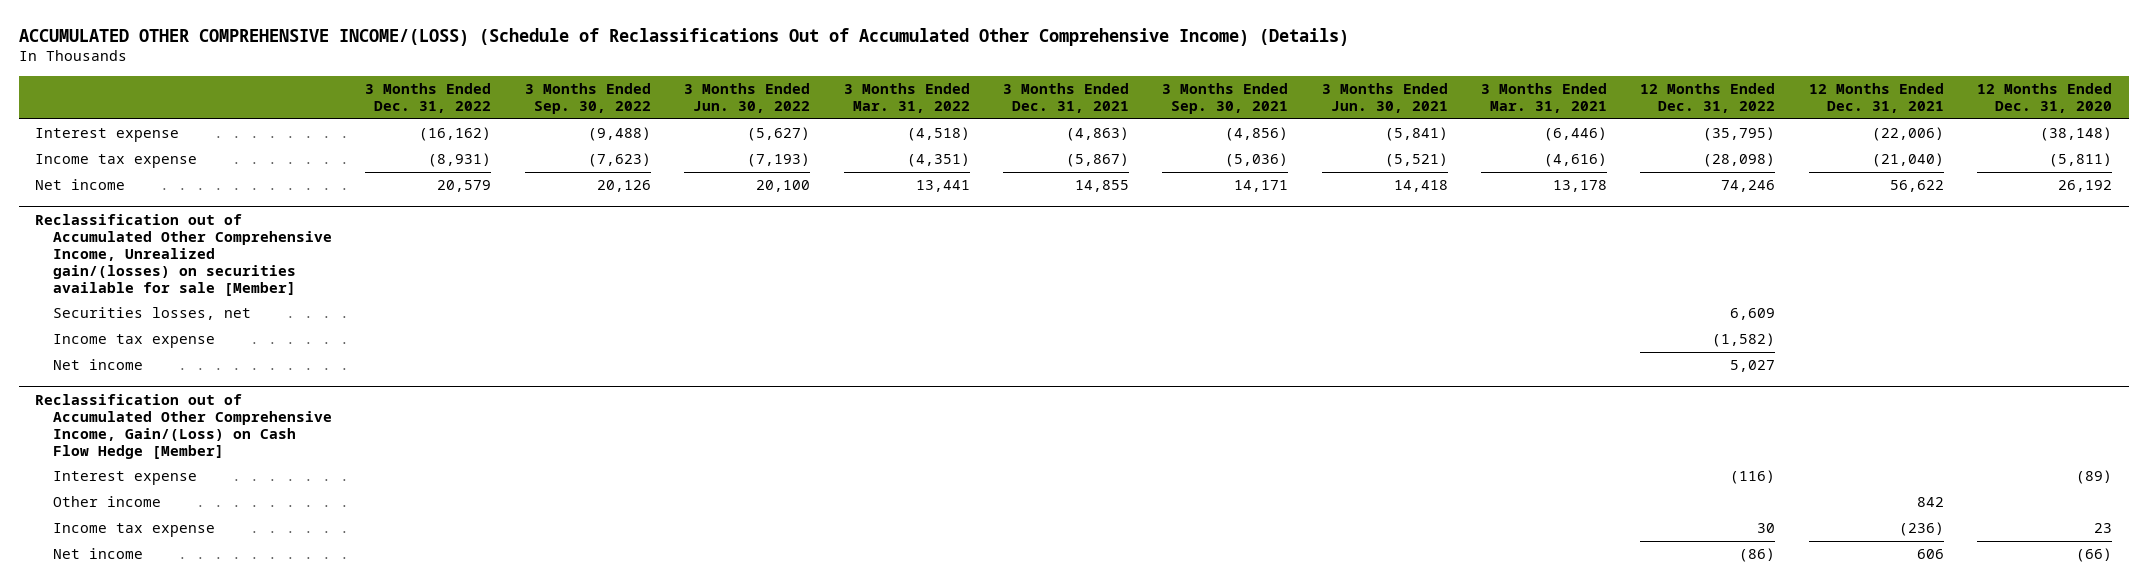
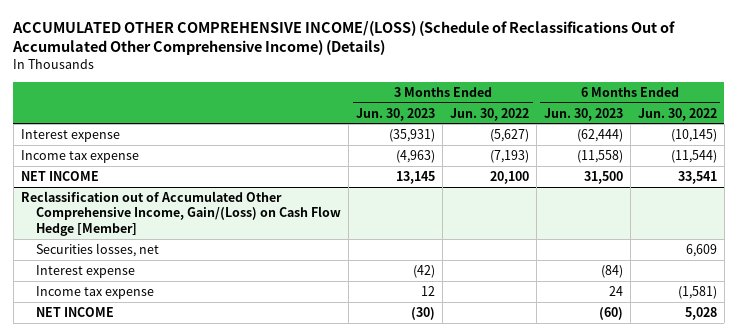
- | 3 Months Ended Dec. 31, 2022 | 3 Months Ended Sep. 30, 2022 | 3 Months Ended Jun. 30, 2022 | 3 Months Ended Mar. 31, 2022 | 3 Months Ended Dec. 31, 2021 | 3 Months Ended Sep. 30, 2021 | 3 Months Ended Jun. 30, 2021 | 3 Months Ended Mar. 31, 2021 | 12 Months Ended Dec. 31, 2022 | 12 Months Ended Dec. 31, 2021 | 12 Months Ended Dec. 31, 2020
+ | 3 Months Ended Jun. 30, 2023 | 3 Months Ended Jun. 30, 2022 | 6 Months Ended Jun. 30, 2023 | 6 Months Ended Jun. 30, 2022
- Net income | 20,579 | 20,126 | 20,100 | 13,441 | 14,855 | 14,171 | 14,418 | 13,178 | 74,246 | 56,622 | 26,192
- Reclassification out of Accumulated Other Comprehensive Income, Unrealized gain/(losses) on securities available for sale [Member]
- Securities losses, net | | | | | | | | | 6,609 | |
- Income tax expense | | | | | | | | | (1,582) | |
- Net income | | | | | | | | | 5,027 | |
+ NET INCOME | 13,145 | 20,100 | 31,500 | 33,541
@ Reclassification out of Accumulated Other Comprehensive Income, Gain/(Loss) on Cash Flow Hedge [Member]
+ Securities losses, net | | | | 6,609
- Other income | | | | | | | | | | 842 |
- Net income | | | | | | | | | (86) | 606 | (66)
+ NET INCOME | (30) | | (60) | 5,028

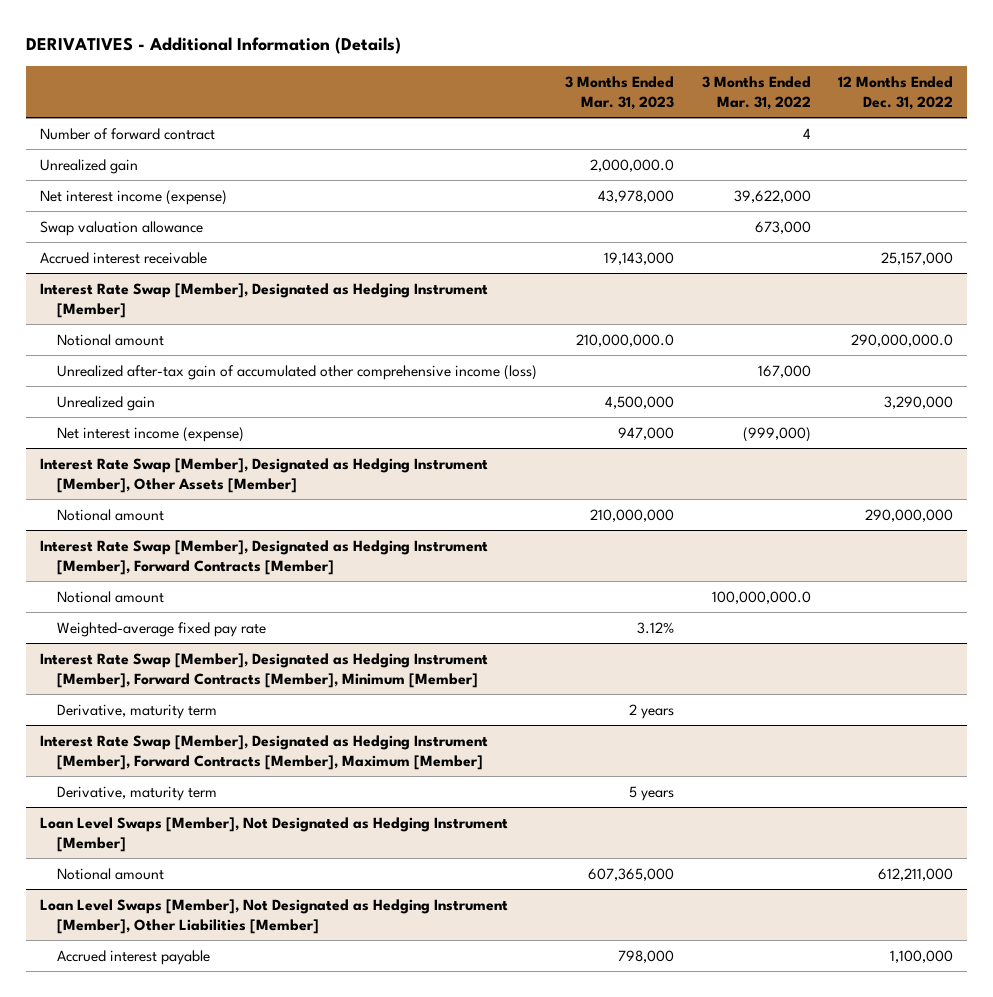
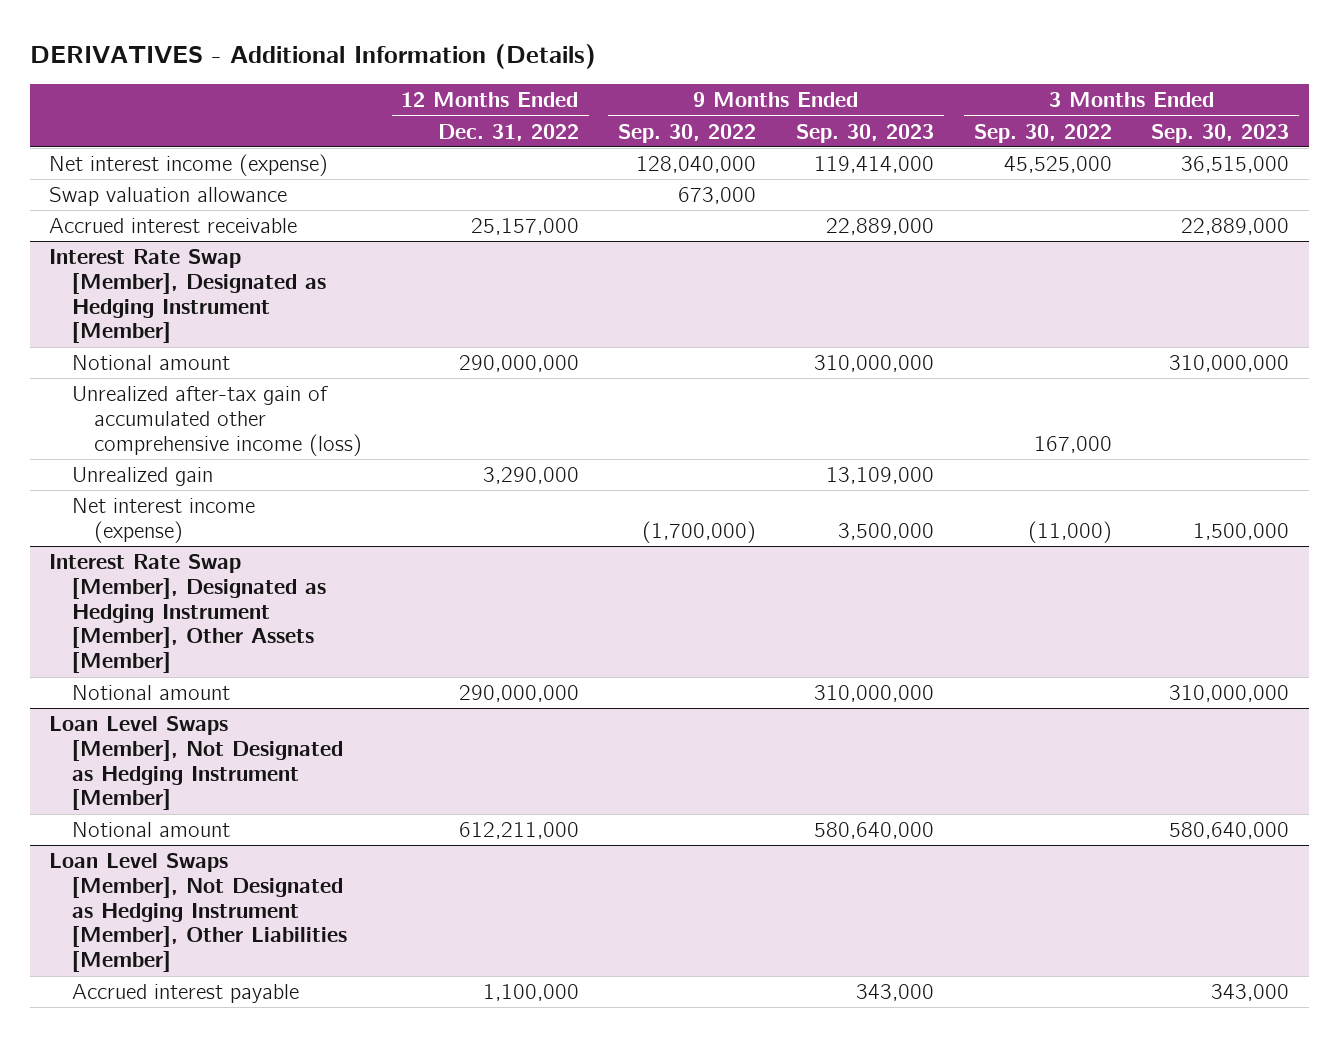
- | 3 Months Ended Mar. 31, 2023 | 3 Months Ended Mar. 31, 2022 | 12 Months Ended Dec. 31, 2022
+ | 12 Months Ended Dec. 31, 2022 | 9 Months Ended Sep. 30, 2022 | 9 Months Ended Sep. 30, 2023 | 3 Months Ended Sep. 30, 2022 | 3 Months Ended Sep. 30, 2023
- Number of forward contract | | 4 |
- Unrealized gain | 2,000,000.0 | |
@ Interest Rate Swap [Member], Designated as Hedging Instrument [Member]
- Notional amount | 210,000,000.0 | | 290,000,000.0
+ Notional amount | 290,000,000 | | 310,000,000 | | 310,000,000
- Interest Rate Swap [Member], Designated as Hedging Instrument [Member], Forward Contracts [Member]
- Notional amount | | 100,000,000.0 |
- Weighted-average fixed pay rate | 3.12% | |
- Interest Rate Swap [Member], Designated as Hedging Instrument [Member], Forward Contracts [Member], Minimum [Member]
- Derivative, maturity term | 2 years | |
- Interest Rate Swap [Member], Designated as Hedging Instrument [Member], Forward Contracts [Member], Maximum [Member]
- Derivative, maturity term | 5 years | |

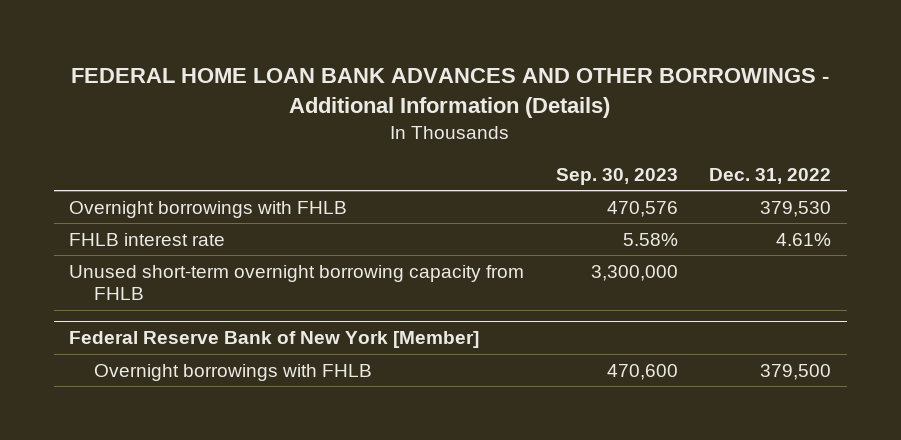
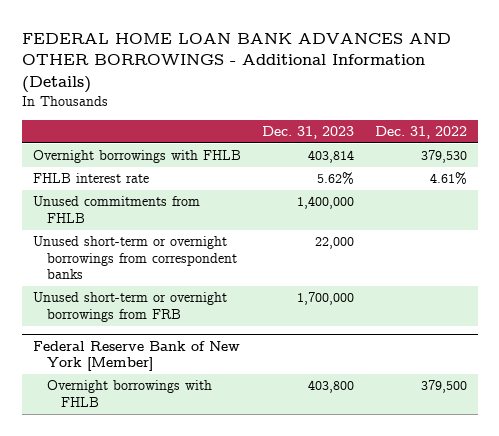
- | Sep. 30, 2023 | Dec. 31, 2022
+ | Dec. 31, 2023 | Dec. 31, 2022
- Unused short-term overnight borrowing capacity from FHLB | 3,300,000 |
+ Unused commitments from FHLB | 1,400,000 |
+ Unused short-term or overnight borrowings from correspondent banks | 22,000 |
+ Unused short-term or overnight borrowings from FRB | 1,700,000 |

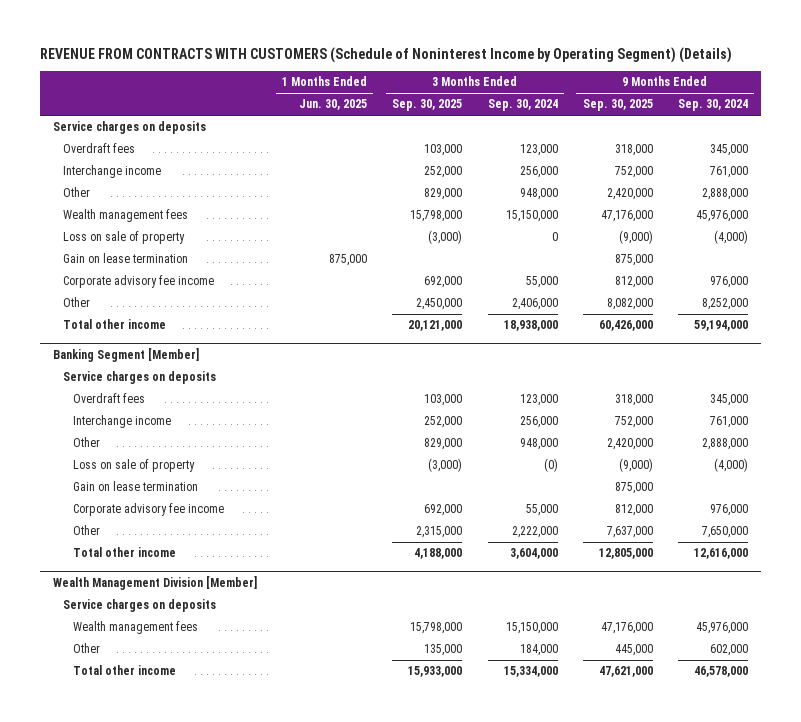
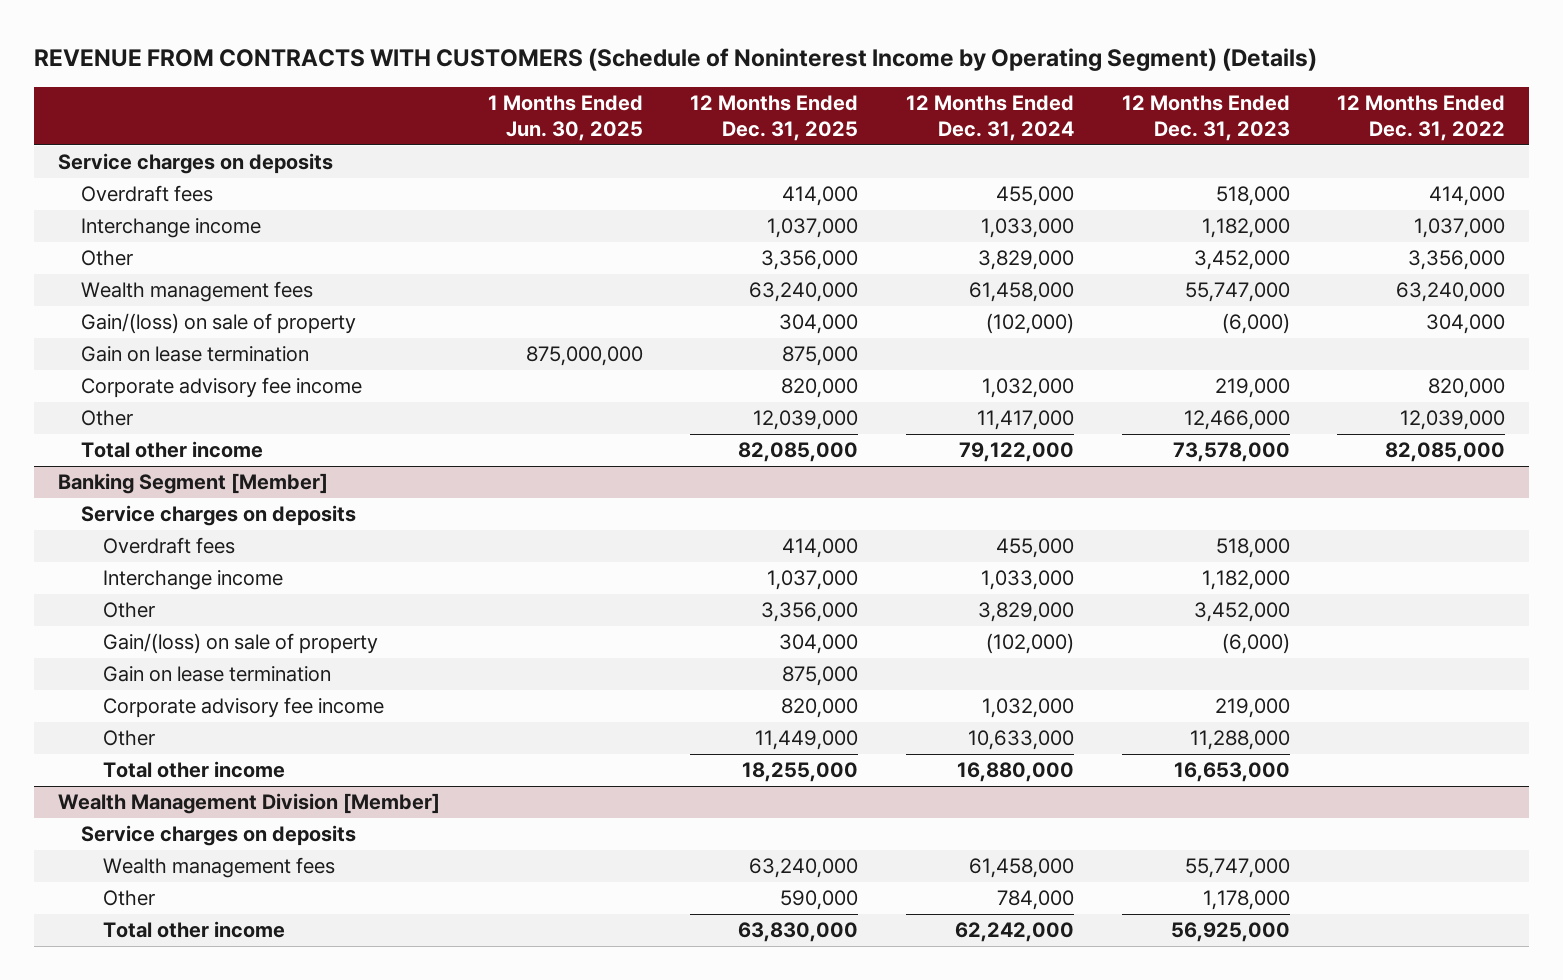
- | 1 Months Ended Jun. 30, 2025 | 3 Months Ended Sep. 30, 2025 | 3 Months Ended Sep. 30, 2024 | 9 Months Ended Sep. 30, 2025 | 9 Months Ended Sep. 30, 2024
+ | 1 Months Ended Jun. 30, 2025 | 12 Months Ended Dec. 31, 2025 | 12 Months Ended Dec. 31, 2024 | 12 Months Ended Dec. 31, 2023 | 12 Months Ended Dec. 31, 2022
- Loss on sale of property | | (3,000) | 0 | (9,000) | (4,000)
- Gain on lease termination | 875,000 | | | 875,000 |
+ Gain/(loss) on sale of property | | 304,000 | (102,000) | (6,000) | 304,000
+ Gain on lease termination | 875,000,000 | 875,000 | | |
@ Banking Segment [Member]
- Loss on sale of property | | (3,000) | (0) | (9,000) | (4,000)
+ Gain/(loss) on sale of property | | 304,000 | (102,000) | (6,000) |

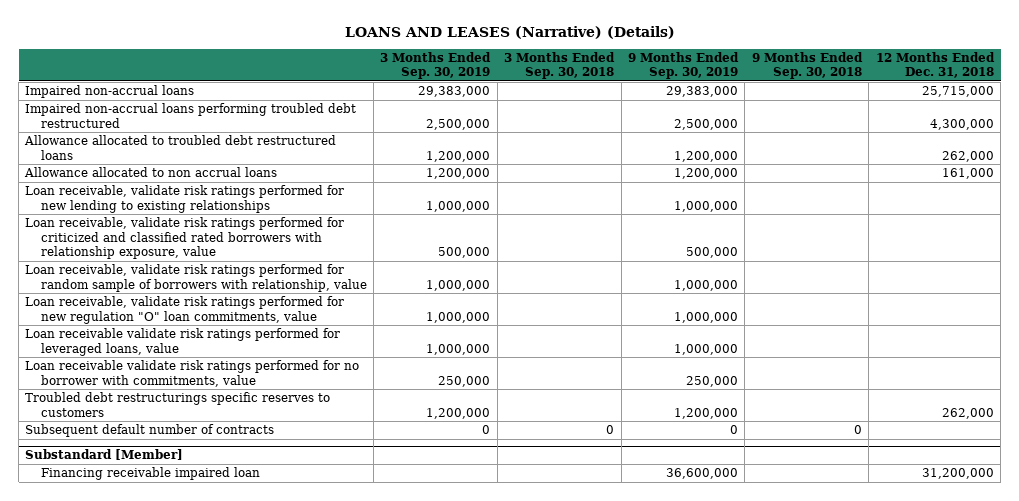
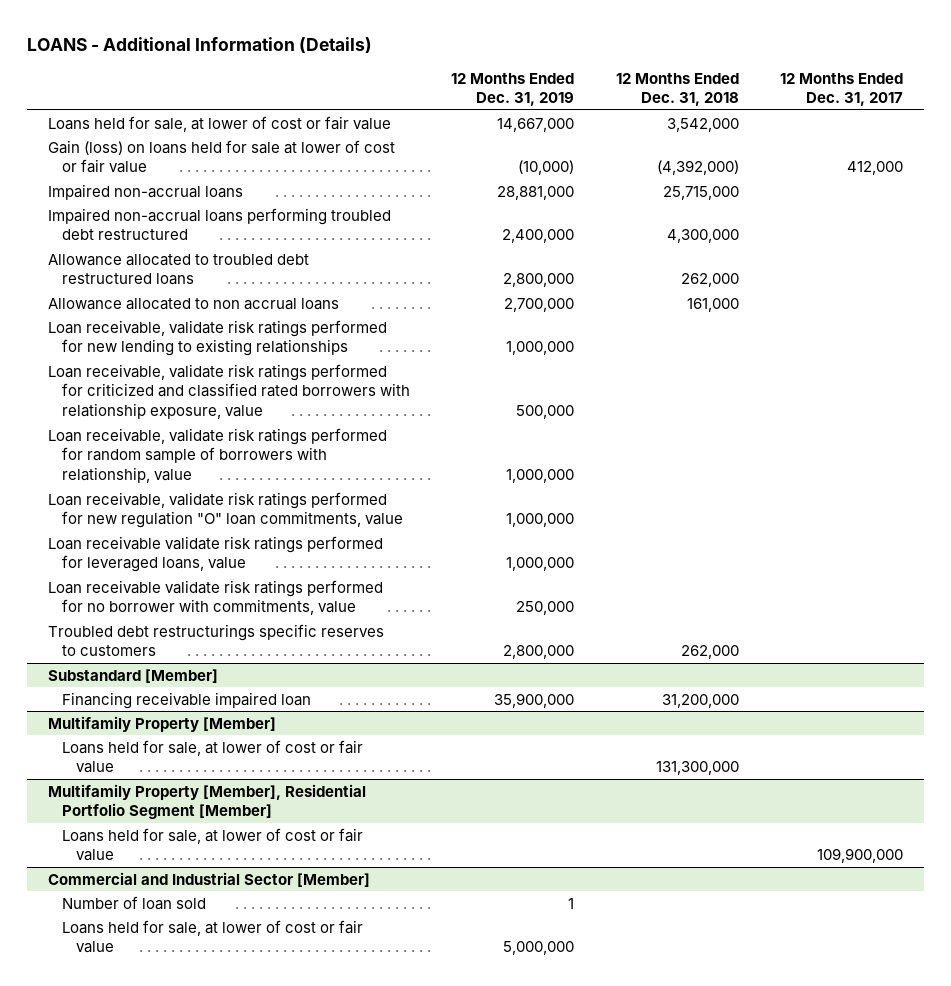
- LOANS AND LEASES (Narrative) (Details)
+ LOANS - Additional Information (Details)
- | 3 Months Ended Sep. 30, 2019 | 3 Months Ended Sep. 30, 2018 | 9 Months Ended Sep. 30, 2019 | 9 Months Ended Sep. 30, 2018 | 12 Months Ended Dec. 31, 2018
+ | 12 Months Ended Dec. 31, 2019 | 12 Months Ended Dec. 31, 2018 | 12 Months Ended Dec. 31, 2017
+ Loans held for sale, at lower of cost or fair value | 14,667,000 | 3,542,000 |
+ Gain (loss) on loans held for sale at lower of cost or fair value | (10,000) | (4,392,000) | 412,000
- Subsequent default number of contracts | 0 | 0 | 0 | 0 |
+ Multifamily Property [Member]
+ Loans held for sale, at lower of cost or fair value | | 131,300,000 |
+ Multifamily Property [Member], Residential Portfolio Segment [Member]
+ Loans held for sale, at lower of cost or fair value | | | 109,900,000
+ Commercial and Industrial Sector [Member]
+ Number of loan sold | 1 | |
+ Loans held for sale, at lower of cost or fair value | 5,000,000 | |

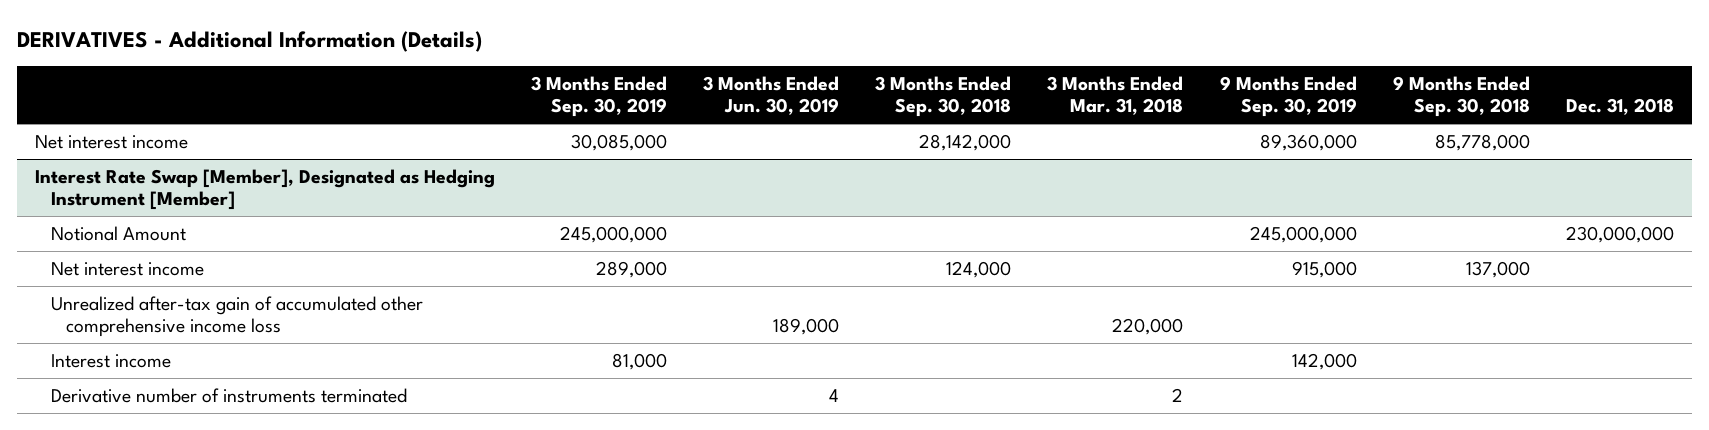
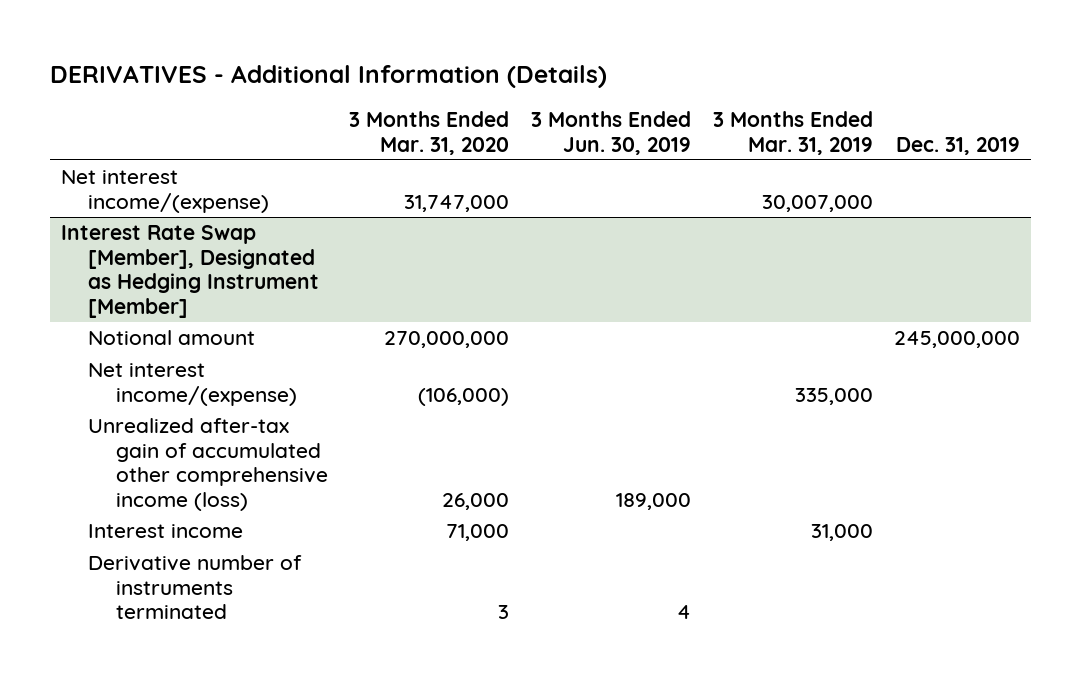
- | 3 Months Ended Sep. 30, 2019 | 3 Months Ended Jun. 30, 2019 | 3 Months Ended Sep. 30, 2018 | 3 Months Ended Mar. 31, 2018 | 9 Months Ended Sep. 30, 2019 | 9 Months Ended Sep. 30, 2018 | Dec. 31, 2018
+ | 3 Months Ended Mar. 31, 2020 | 3 Months Ended Jun. 30, 2019 | 3 Months Ended Mar. 31, 2019 | Dec. 31, 2019
- Net interest income | 30,085,000 | | 28,142,000 | | 89,360,000 | 85,778,000 |
+ Net interest income/(expense) | 31,747,000 | | 30,007,000 |
@ Interest Rate Swap [Member], Designated as Hedging Instrument [Member]
- Notional Amount | 245,000,000 | | | | 245,000,000 | | 230,000,000
- Net interest income | 289,000 | | 124,000 | | 915,000 | 137,000 |
- Unrealized after-tax gain of accumulated other comprehensive income loss | | 189,000 | | 220,000 | | |
+ Notional amount | 270,000,000 | | | 245,000,000
+ Net interest income/(expense) | (106,000) | | 335,000 |
+ Unrealized after-tax gain of accumulated other comprehensive income (loss) | 26,000 | 189,000 | |

